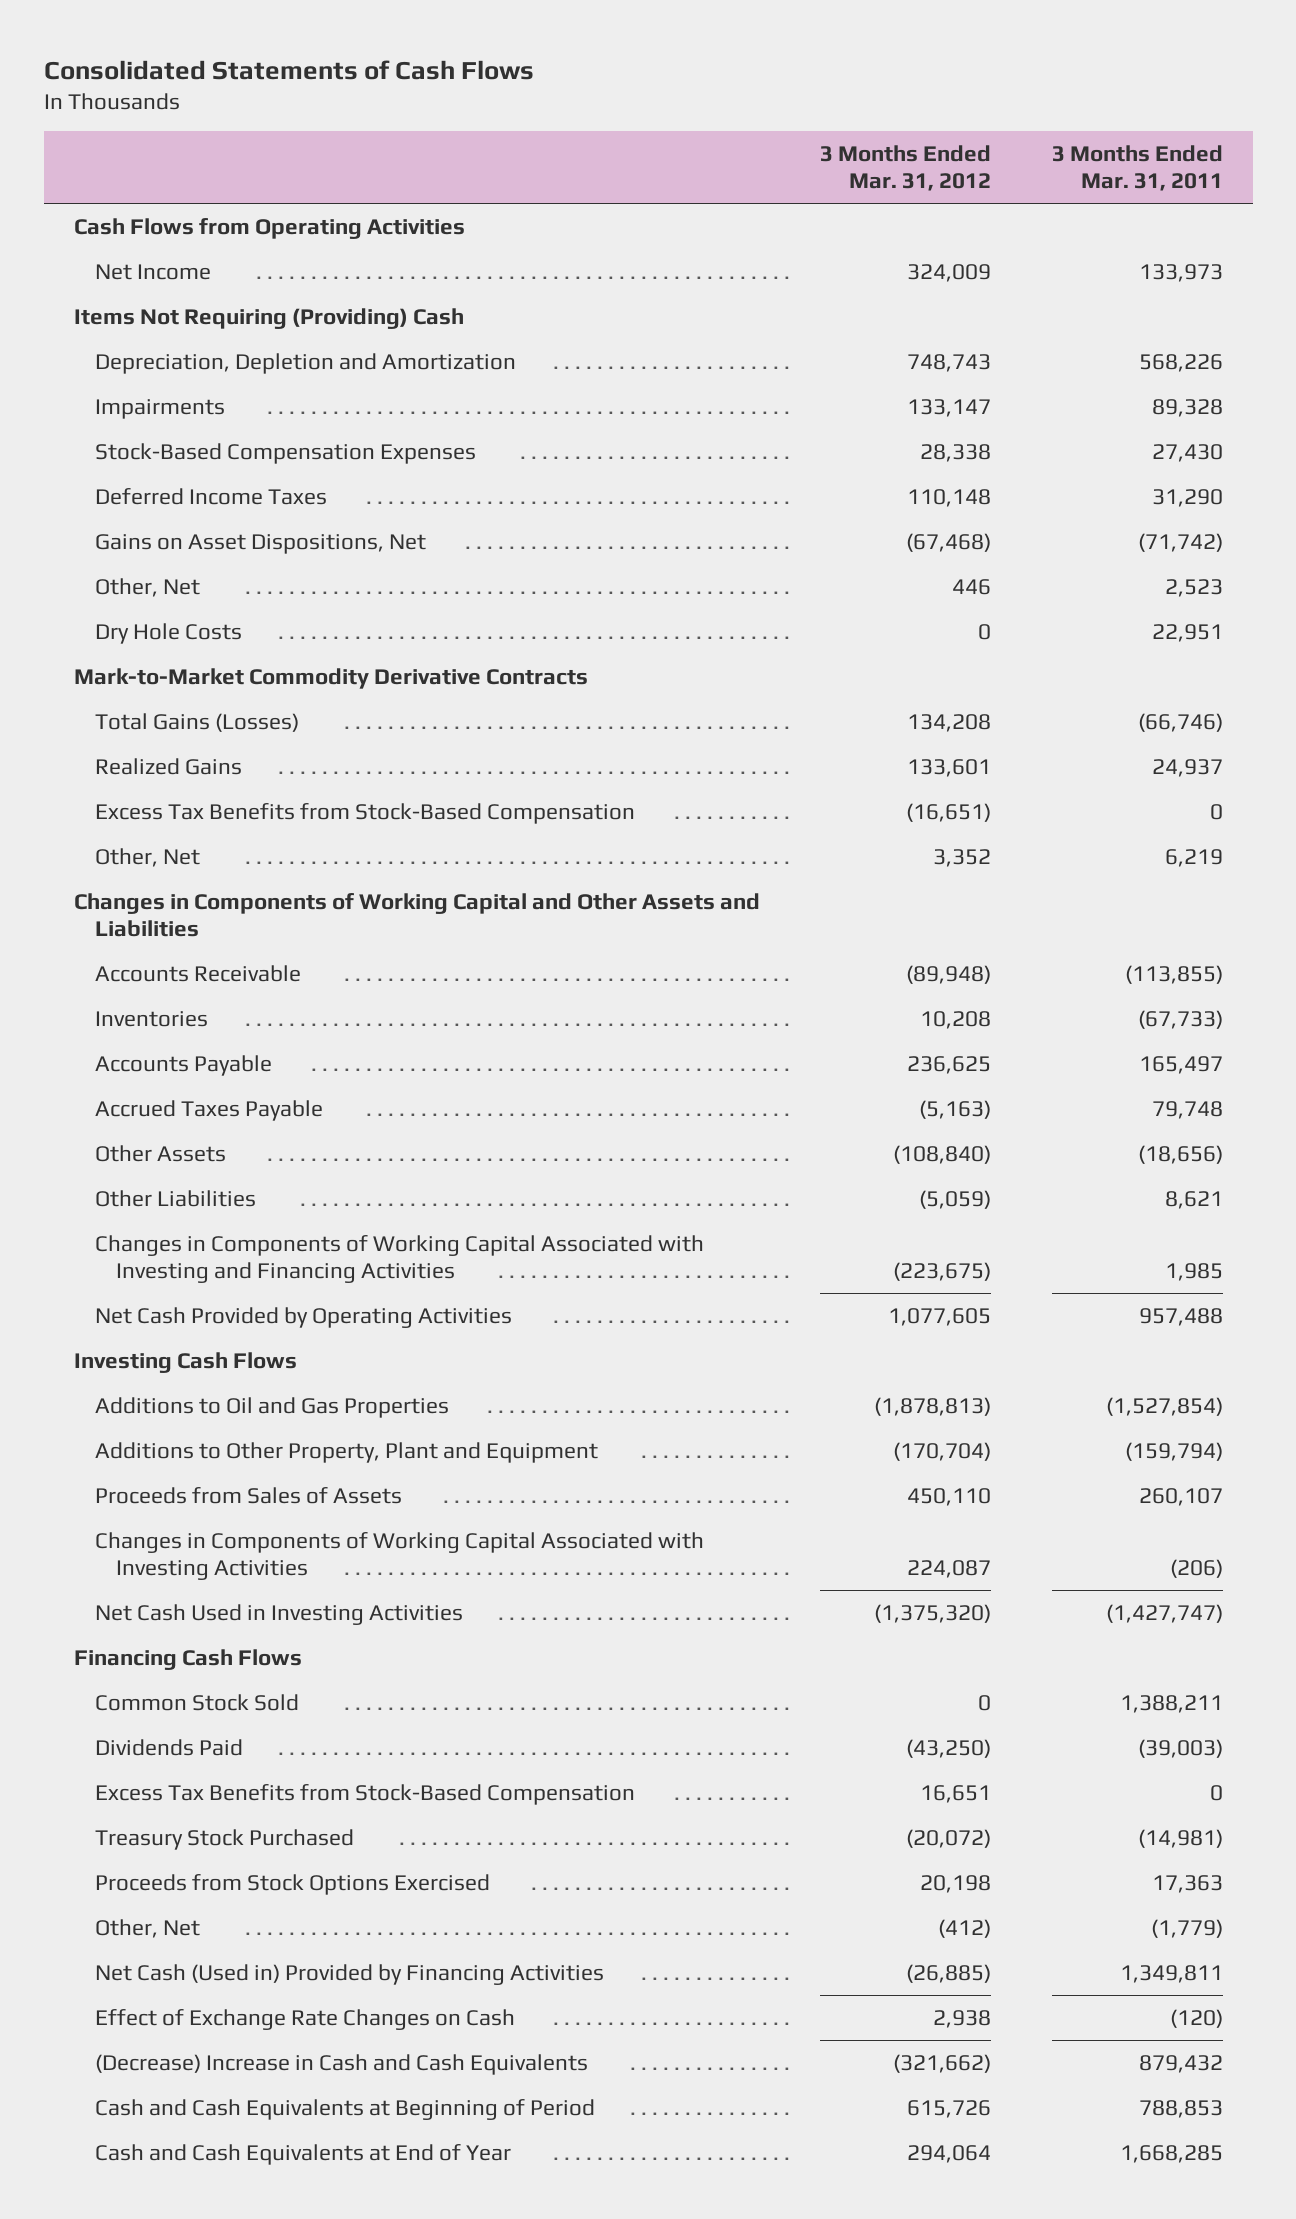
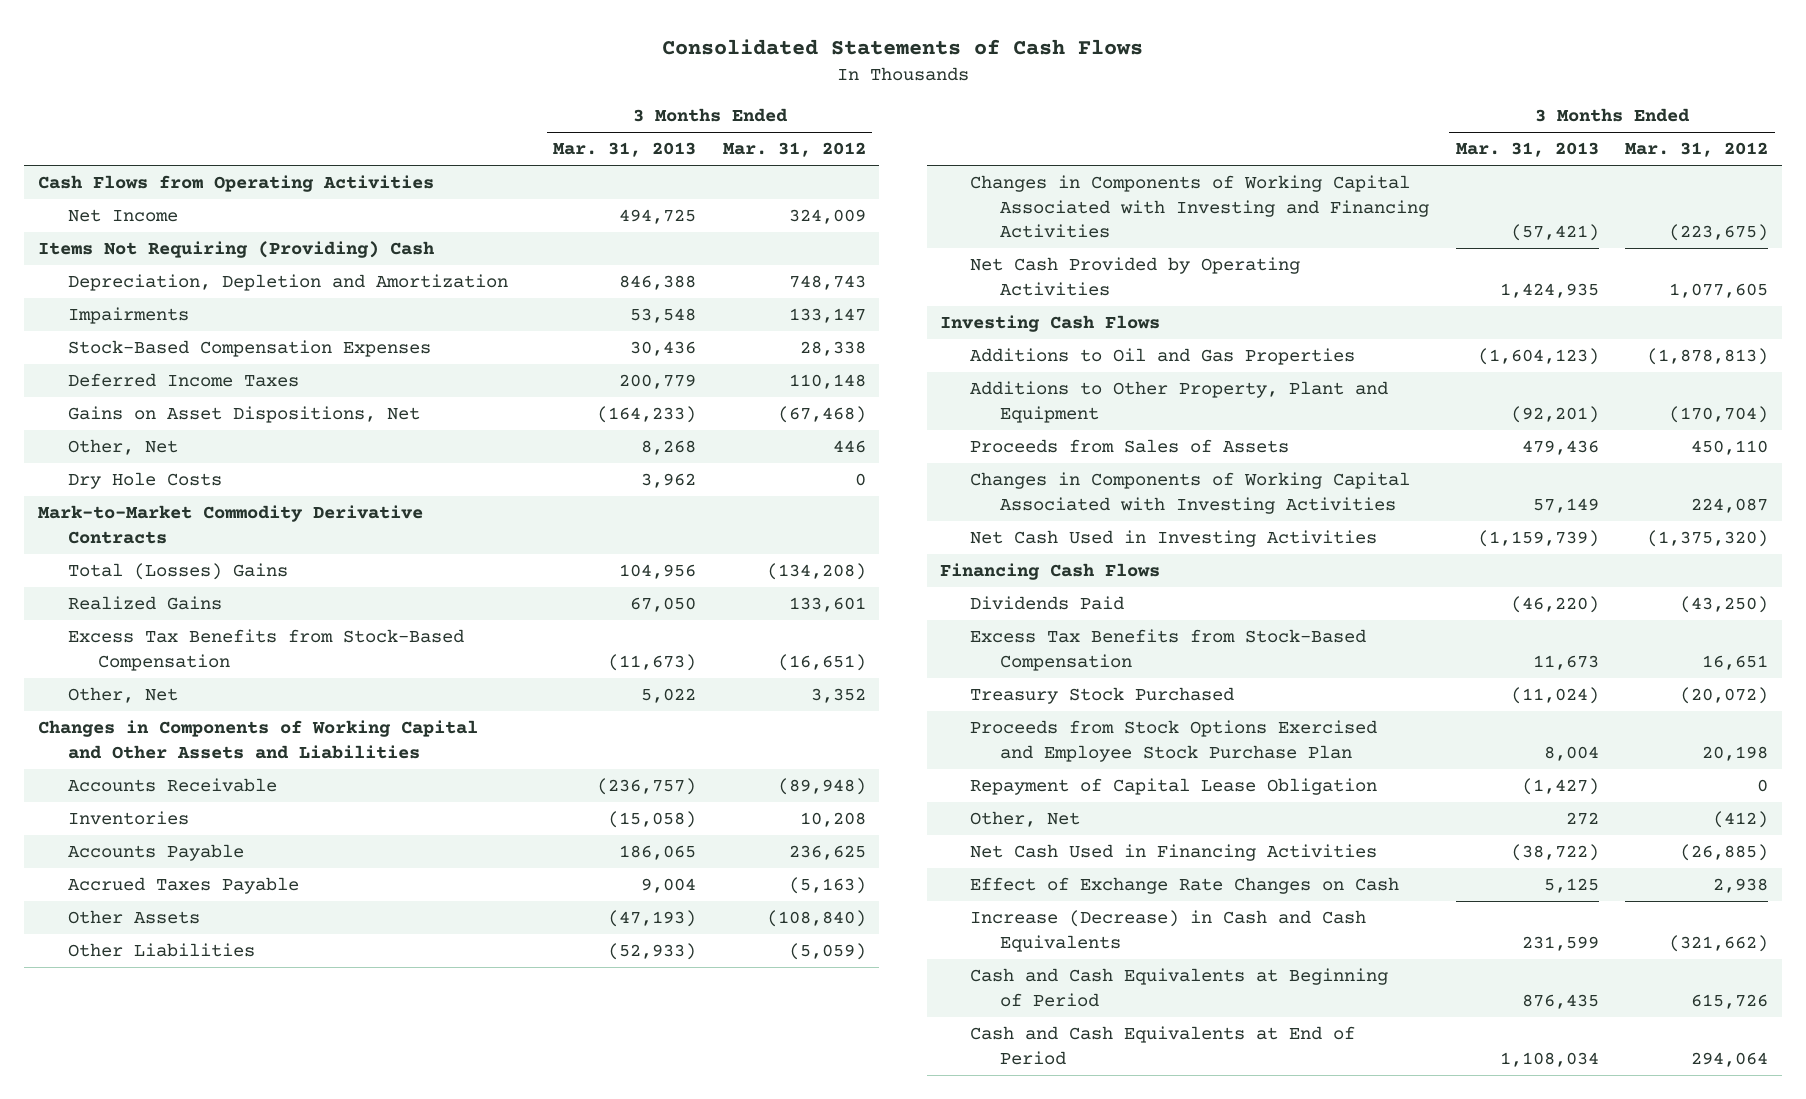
- | 3 Months Ended Mar. 31, 2012 | 3 Months Ended Mar. 31, 2011
+ | 3 Months Ended Mar. 31, 2013 | 3 Months Ended Mar. 31, 2012
- Total Gains (Losses) | 134,208 | (66,746)
+ Total (Losses) Gains | 104,956 | (134,208)
- Common Stock Sold | 0 | 1,388,211
- Proceeds from Stock Options Exercised | 20,198 | 17,363
+ Proceeds from Stock Options Exercised and Employee Stock Purchase Plan | 8,004 | 20,198
+ Repayment of Capital Lease Obligation | (1,427) | 0
- Net Cash (Used in) Provided by Financing Activities | (26,885) | 1,349,811
+ Net Cash Used in Financing Activities | (38,722) | (26,885)
- (Decrease) Increase in Cash and Cash Equivalents | (321,662) | 879,432
+ Increase (Decrease) in Cash and Cash Equivalents | 231,599 | (321,662)
- Cash and Cash Equivalents at End of Year | 294,064 | 1,668,285
+ Cash and Cash Equivalents at End of Period | 1,108,034 | 294,064

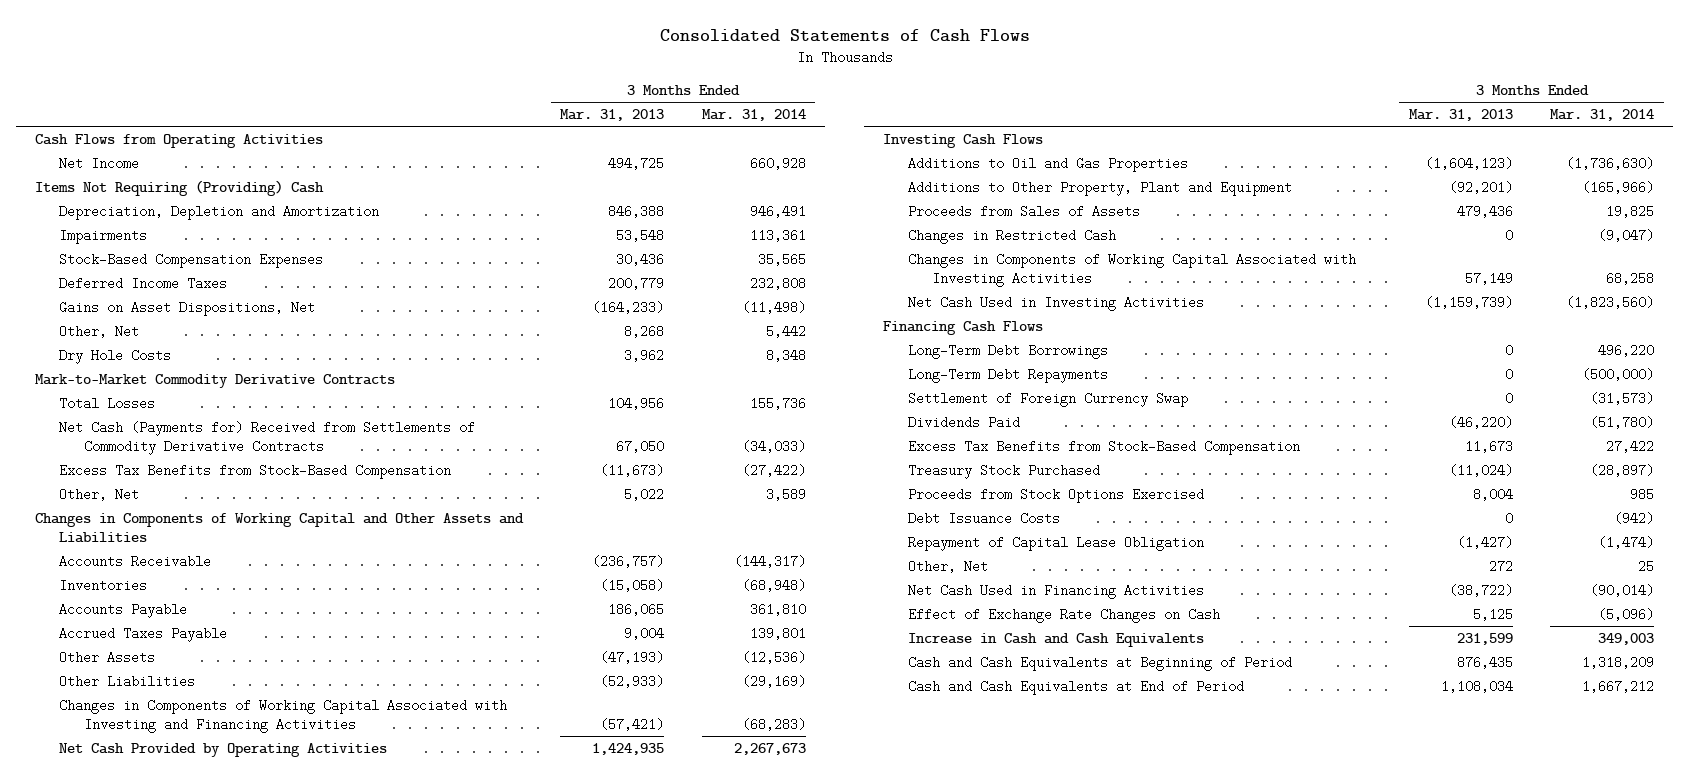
- | 3 Months Ended Mar. 31, 2013 | 3 Months Ended Mar. 31, 2012
+ | 3 Months Ended Mar. 31, 2013 | 3 Months Ended Mar. 31, 2014
- Total (Losses) Gains | 104,956 | (134,208)
- Realized Gains | 67,050 | 133,601
+ Total Losses | 104,956 | 155,736
+ Net Cash (Payments for) Received from Settlements of Commodity Derivative Contracts | 67,050 | (34,033)
+ Changes in Restricted Cash | 0 | (9,047)
+ Long-Term Debt Borrowings | 0 | 496,220
+ Long-Term Debt Repayments | 0 | (500,000)
+ Settlement of Foreign Currency Swap | 0 | (31,573)
- Proceeds from Stock Options Exercised and Employee Stock Purchase Plan | 8,004 | 20,198
+ Proceeds from Stock Options Exercised | 8,004 | 985
+ Debt Issuance Costs | 0 | (942)
- Increase (Decrease) in Cash and Cash Equivalents | 231,599 | (321,662)
+ Increase in Cash and Cash Equivalents | 231,599 | 349,003

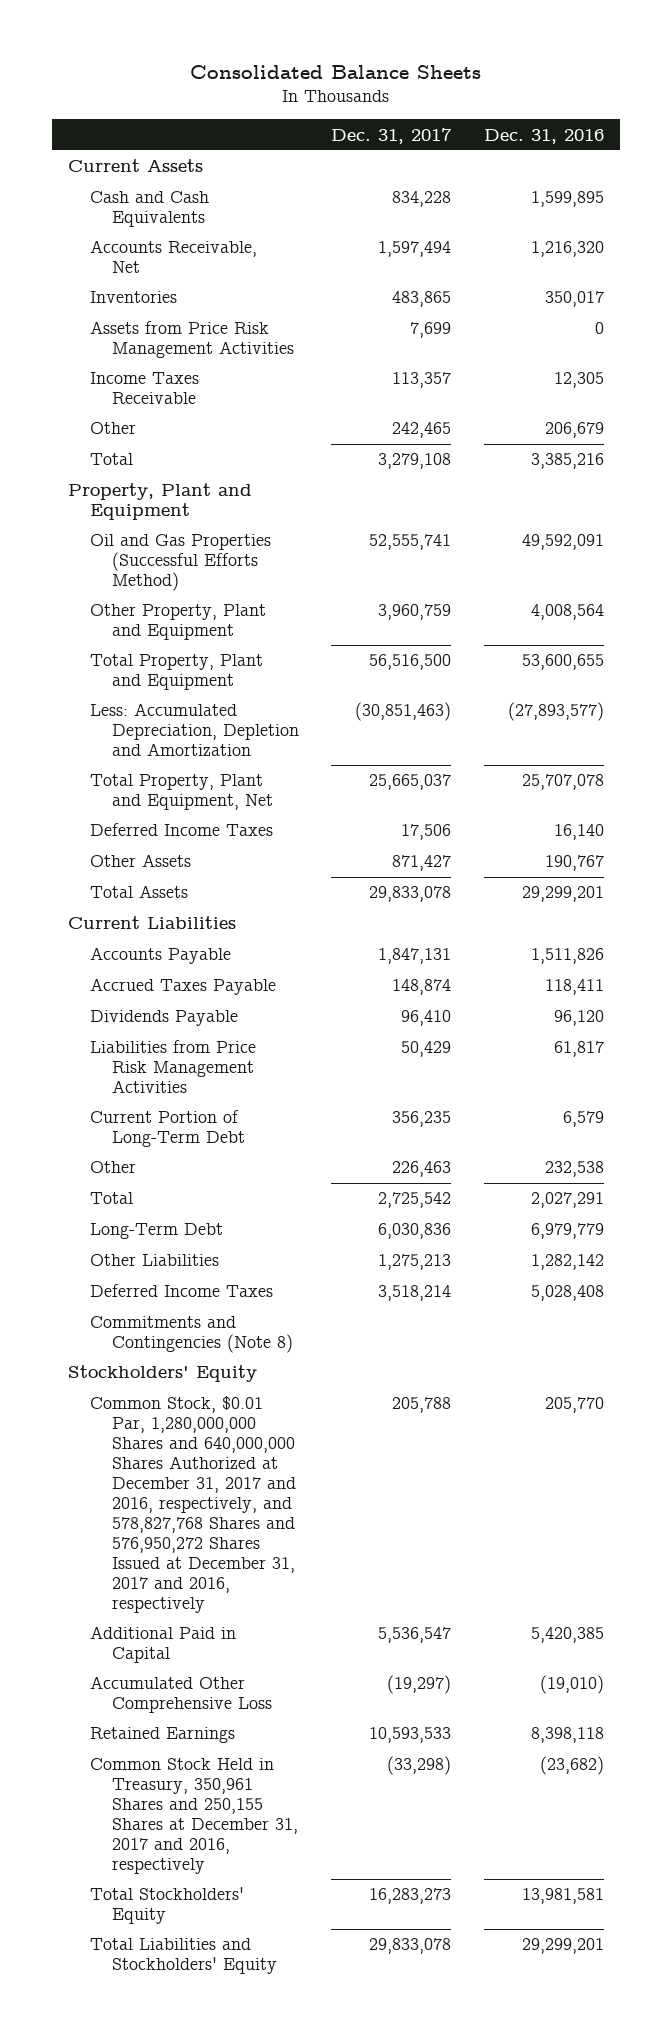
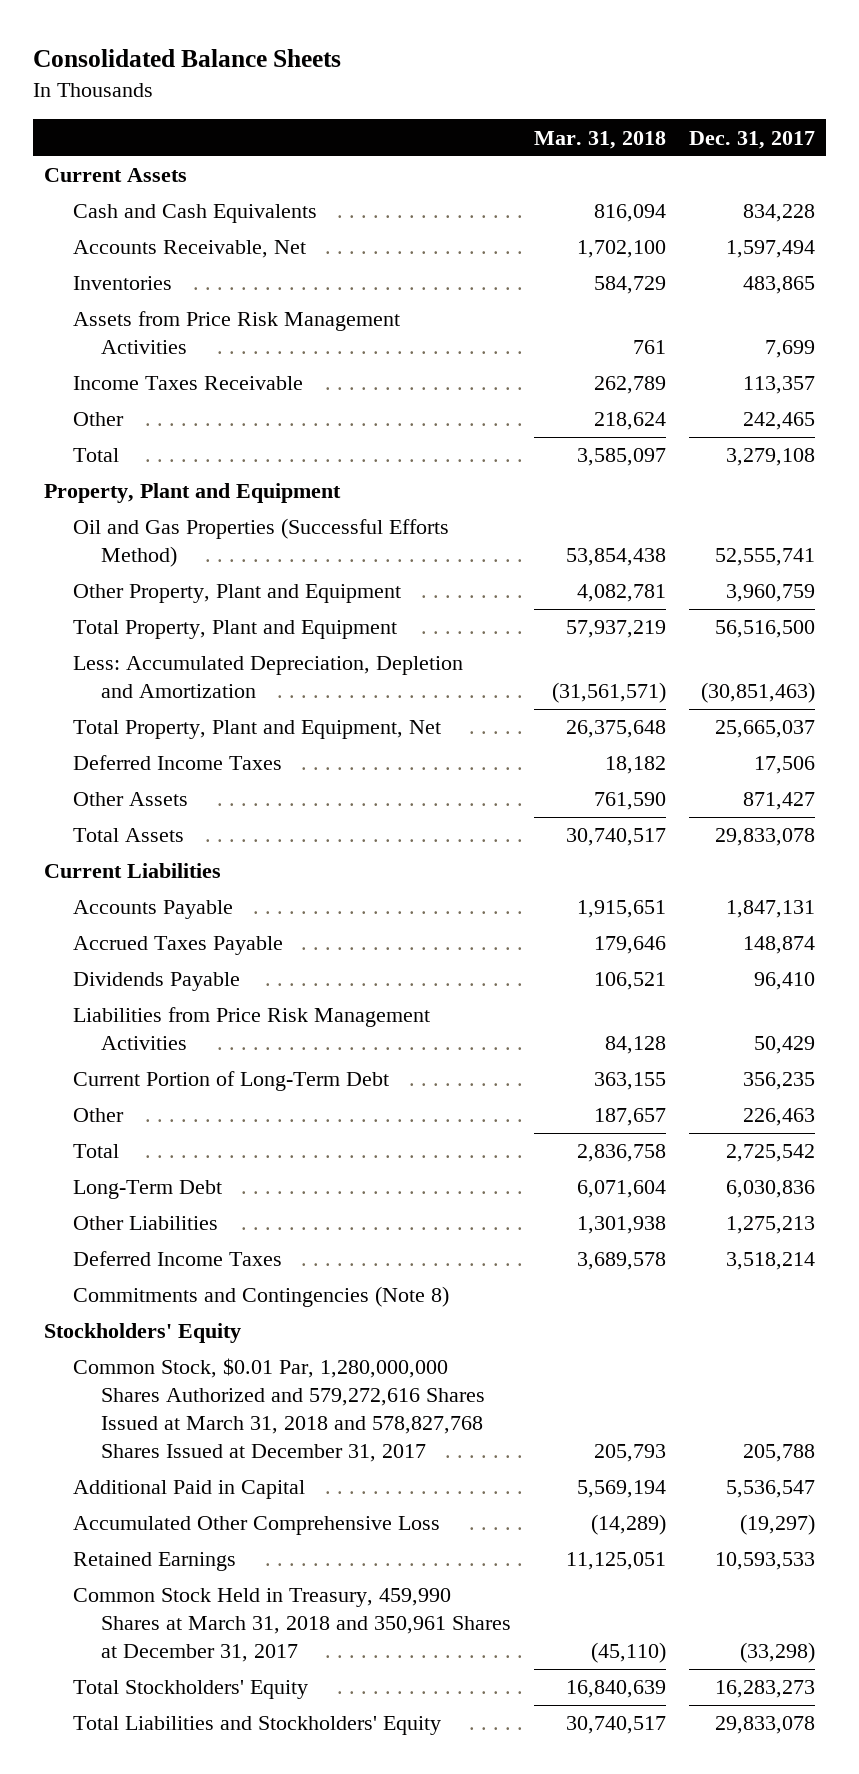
- | Dec. 31, 2017 | Dec. 31, 2016
+ | Mar. 31, 2018 | Dec. 31, 2017
- Common Stock, $0.01 Par, 1,280,000,000 Shares and 640,000,000 Shares Authorized at December 31, 2017 and 2016, respectively, and 578,827,768 Shares and 576,950,272 Shares Issued at December 31, 2017 and 2016, respectively | 205,788 | 205,770
+ Common Stock, $0.01 Par, 1,280,000,000 Shares Authorized and 579,272,616 Shares Issued at March 31, 2018 and 578,827,768 Shares Issued at December 31, 2017 | 205,793 | 205,788
- Common Stock Held in Treasury, 350,961 Shares and 250,155 Shares at December 31, 2017 and 2016, respectively | (33,298) | (23,682)
+ Common Stock Held in Treasury, 459,990 Shares at March 31, 2018 and 350,961 Shares at December 31, 2017 | (45,110) | (33,298)

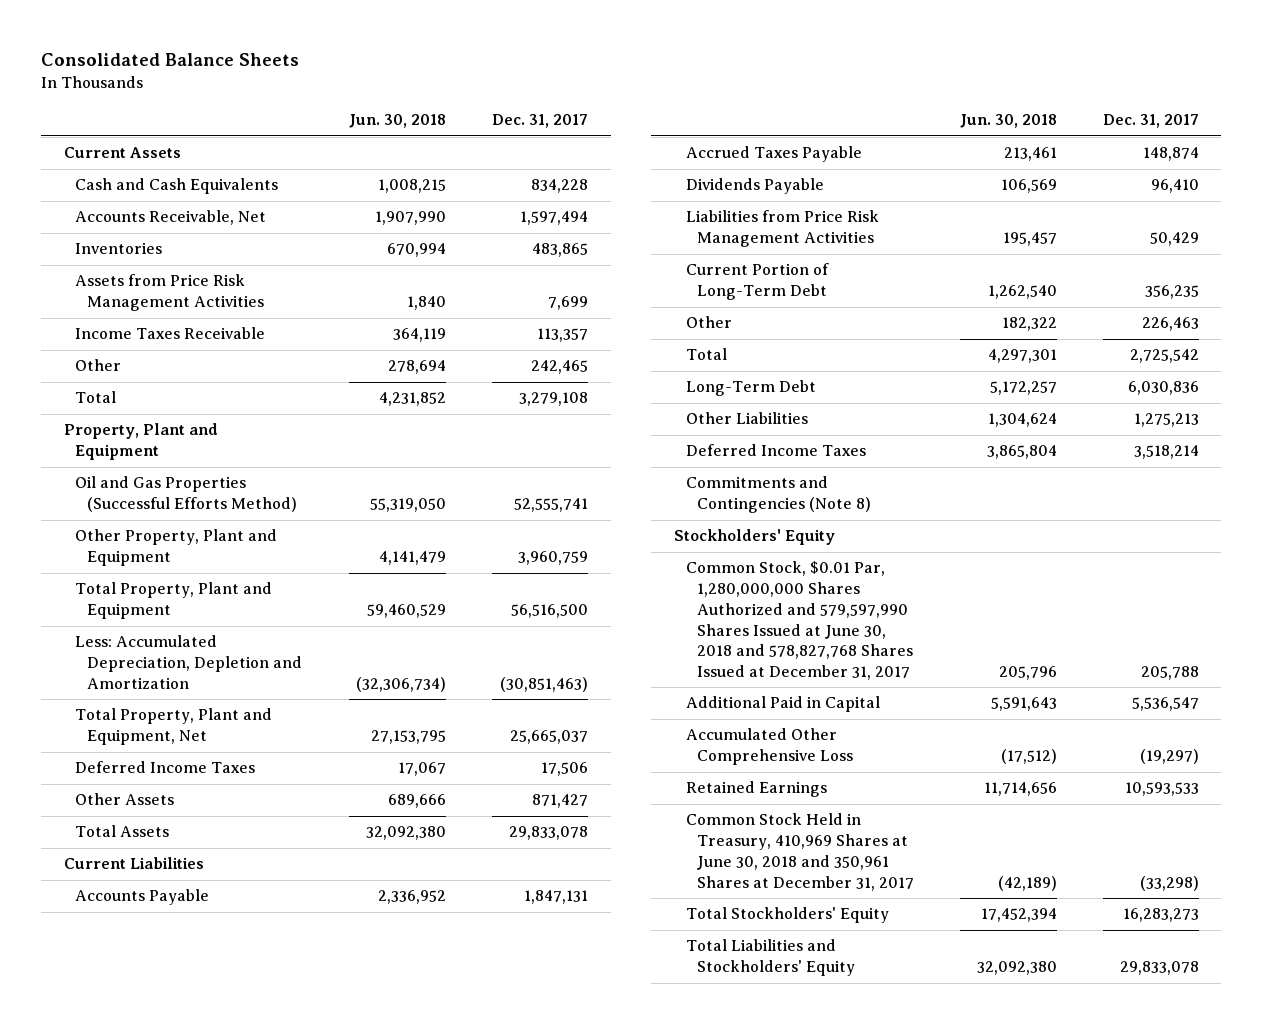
- | Mar. 31, 2018 | Dec. 31, 2017
+ | Jun. 30, 2018 | Dec. 31, 2017
- Common Stock, $0.01 Par, 1,280,000,000 Shares Authorized and 579,272,616 Shares Issued at March 31, 2018 and 578,827,768 Shares Issued at December 31, 2017 | 205,793 | 205,788
+ Common Stock, $0.01 Par, 1,280,000,000 Shares Authorized and 579,597,990 Shares Issued at June 30, 2018 and 578,827,768 Shares Issued at December 31, 2017 | 205,796 | 205,788
- Common Stock Held in Treasury, 459,990 Shares at March 31, 2018 and 350,961 Shares at December 31, 2017 | (45,110) | (33,298)
+ Common Stock Held in Treasury, 410,969 Shares at June 30, 2018 and 350,961 Shares at December 31, 2017 | (42,189) | (33,298)

